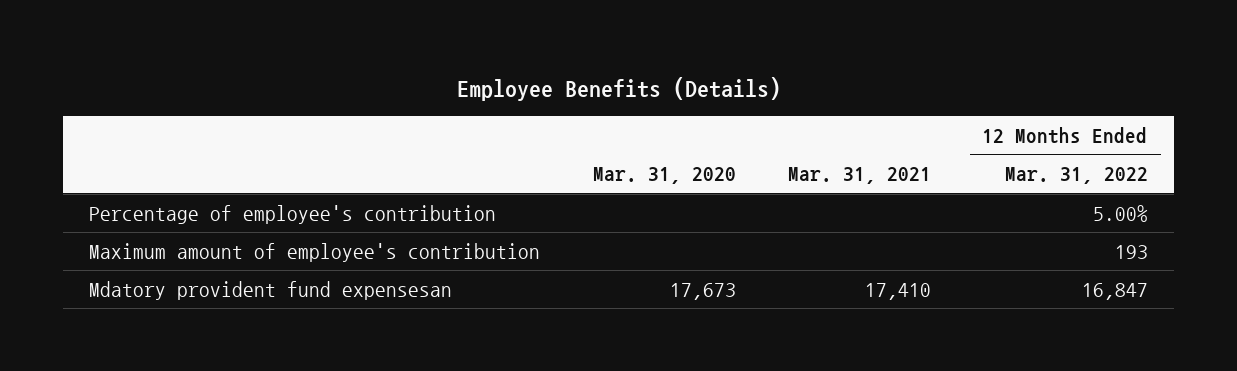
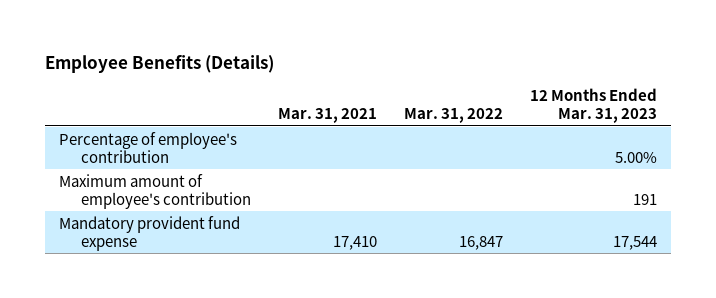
- | Mar. 31, 2020 | Mar. 31, 2021 | 12 Months Ended Mar. 31, 2022
+ | Mar. 31, 2021 | Mar. 31, 2022 | 12 Months Ended Mar. 31, 2023
- Mdatory provident fund expensesan | 17,673 | 17,410 | 16,847
+ Mandatory provident fund expense | 17,410 | 16,847 | 17,544

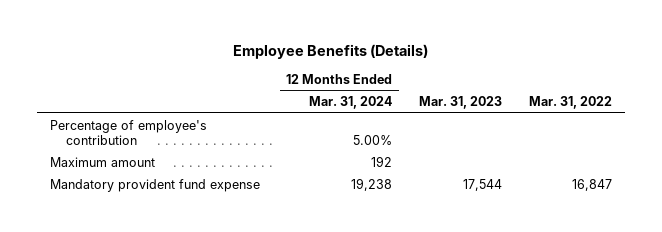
- | Mar. 31, 2021 | Mar. 31, 2022 | 12 Months Ended Mar. 31, 2023
+ | 12 Months Ended Mar. 31, 2024 | Mar. 31, 2023 | Mar. 31, 2022
- Maximum amount of employee's contribution | | | 191
+ Maximum amount | 192 | |

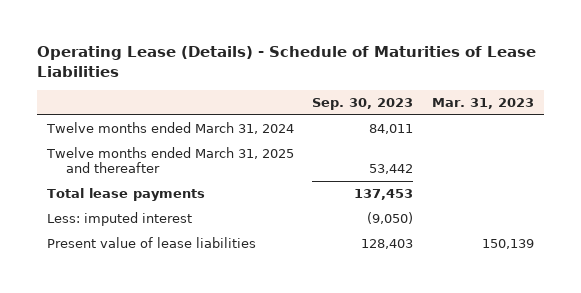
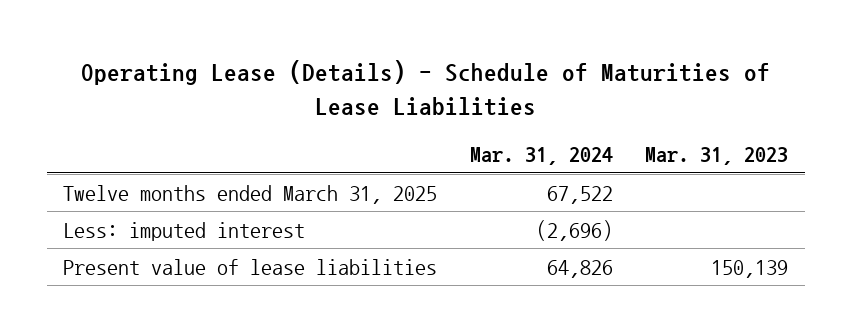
- | Sep. 30, 2023 | Mar. 31, 2023
+ | Mar. 31, 2024 | Mar. 31, 2023
- Twelve months ended March 31, 2024 | 84,011 |
- Twelve months ended March 31, 2025 and thereafter | 53,442 |
- Total lease payments | 137,453 |
+ Twelve months ended March 31, 2025 | 67,522 |

